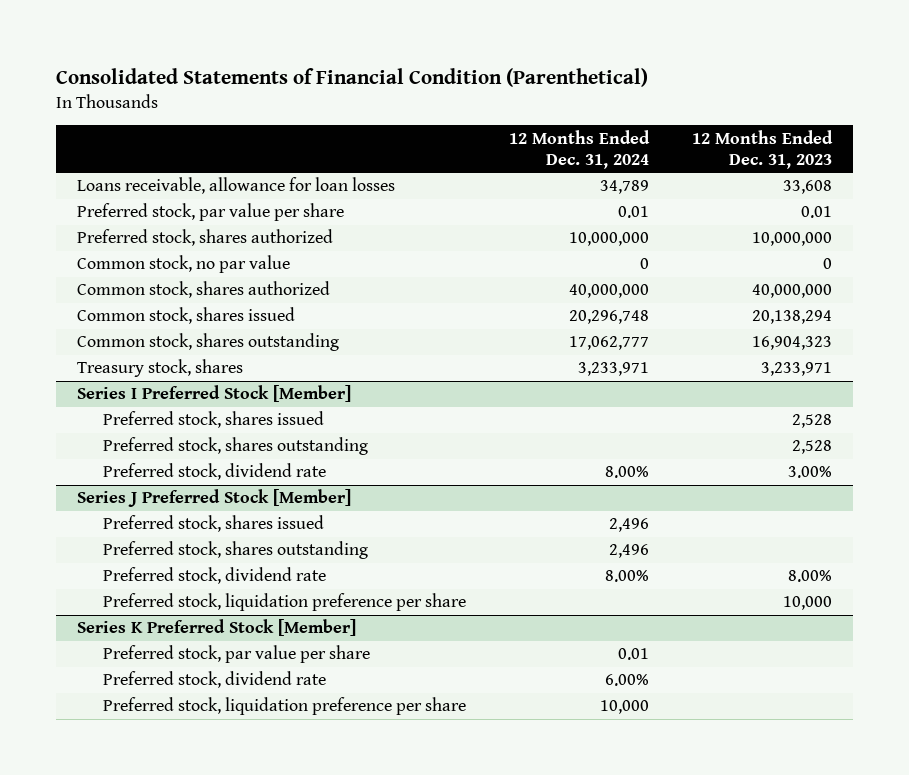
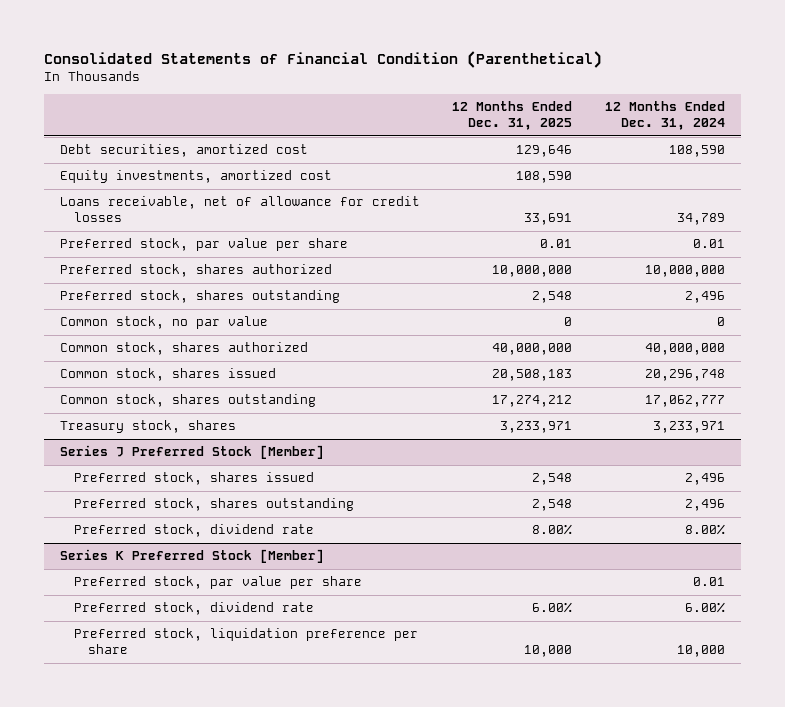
- | 12 Months Ended Dec. 31, 2024 | 12 Months Ended Dec. 31, 2023
+ | 12 Months Ended Dec. 31, 2025 | 12 Months Ended Dec. 31, 2024
- Loans receivable, allowance for loan losses | 34,789 | 33,608
+ Debt securities, amortized cost | 129,646 | 108,590
+ Equity investments, amortized cost | 108,590 |
+ Loans receivable, net of allowance for credit losses | 33,691 | 34,789
+ Preferred stock, shares outstanding | 2,548 | 2,496
- Series I Preferred Stock [Member]
- Preferred stock, shares issued | | 2,528
- Preferred stock, shares outstanding | | 2,528
- Preferred stock, dividend rate | 8.00% | 3.00%
@ Series J Preferred Stock [Member]
- Preferred stock, liquidation preference per share | | 10,000

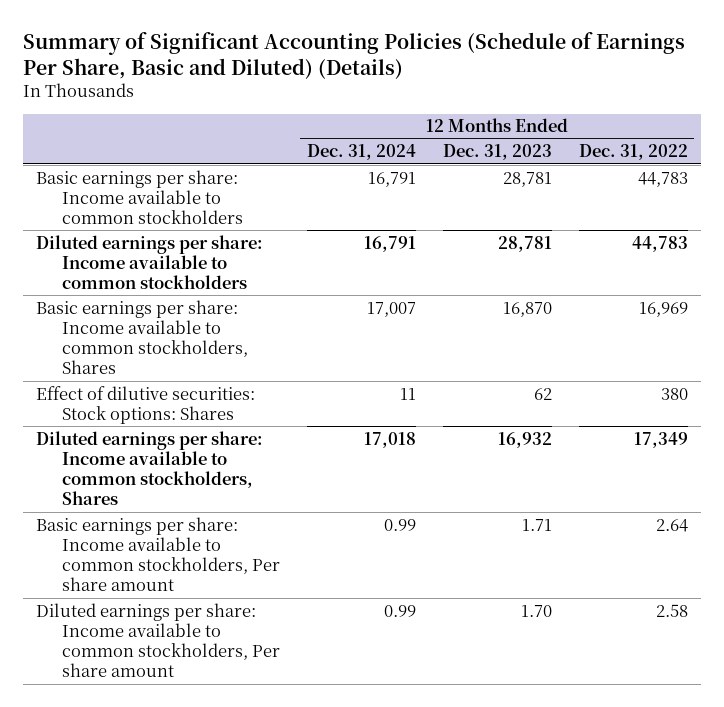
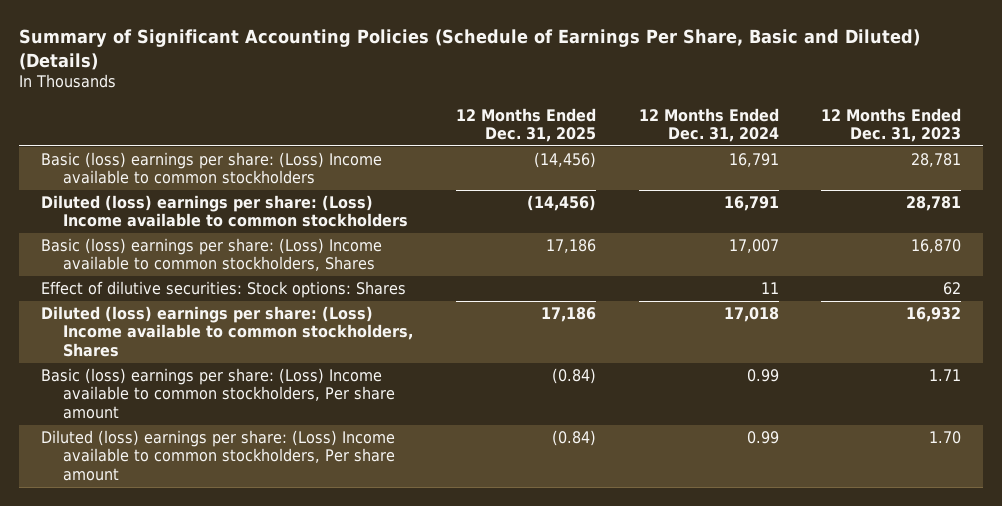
- | 12 Months Ended Dec. 31, 2024 | 12 Months Ended Dec. 31, 2023 | 12 Months Ended Dec. 31, 2022
+ | 12 Months Ended Dec. 31, 2025 | 12 Months Ended Dec. 31, 2024 | 12 Months Ended Dec. 31, 2023
- Basic earnings per share: Income available to common stockholders | 16,791 | 28,781 | 44,783
- Diluted earnings per share: Income available to common stockholders | 16,791 | 28,781 | 44,783
- Basic earnings per share: Income available to common stockholders, Shares | 17,007 | 16,870 | 16,969
+ Basic (loss) earnings per share: (Loss) Income available to common stockholders | (14,456) | 16,791 | 28,781
+ Diluted (loss) earnings per share: (Loss) Income available to common stockholders | (14,456) | 16,791 | 28,781
+ Basic (loss) earnings per share: (Loss) Income available to common stockholders, Shares | 17,186 | 17,007 | 16,870
- Diluted earnings per share: Income available to common stockholders, Shares | 17,018 | 16,932 | 17,349
- Basic earnings per share: Income available to common stockholders, Per share amount | 0.99 | 1.71 | 2.64
- Diluted earnings per share: Income available to common stockholders, Per share amount | 0.99 | 1.70 | 2.58
+ Diluted (loss) earnings per share: (Loss) Income available to common stockholders, Shares | 17,186 | 17,018 | 16,932
+ Basic (loss) earnings per share: (Loss) Income available to common stockholders, Per share amount | (0.84) | 0.99 | 1.71
+ Diluted (loss) earnings per share: (Loss) Income available to common stockholders, Per share amount | (0.84) | 0.99 | 1.70

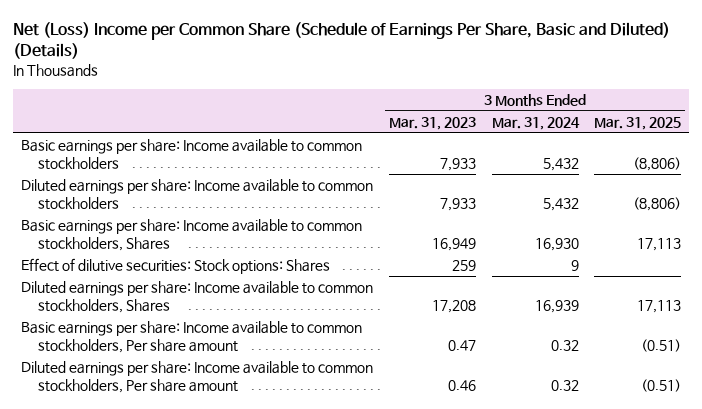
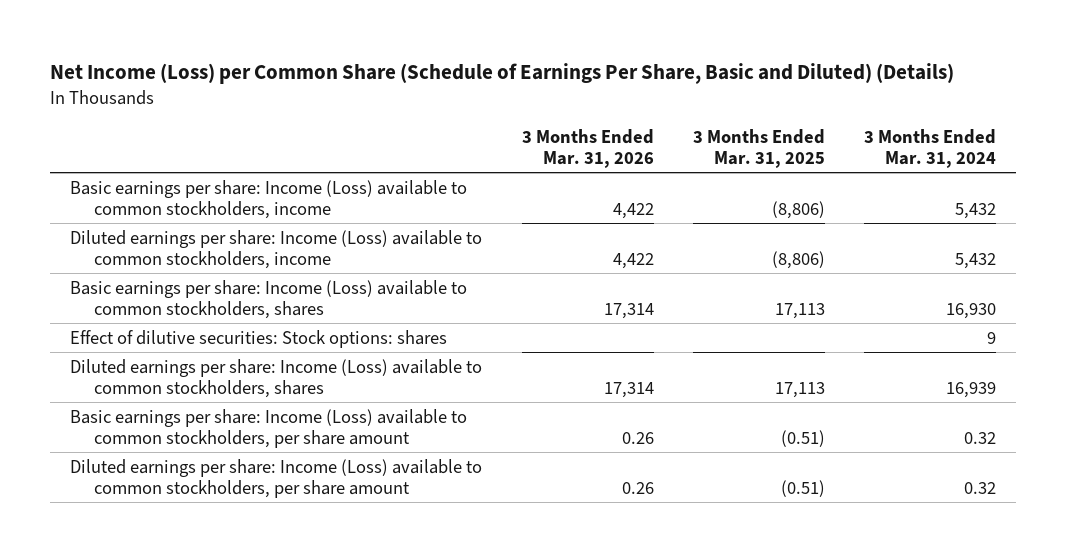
- Net (Loss) Income per Common Share (Schedule of Earnings Per Share, Basic and Diluted) (Details)
+ Net Income (Loss) per Common Share (Schedule of Earnings Per Share, Basic and Diluted) (Details)
- | 3 Months Ended Mar. 31, 2023 | 3 Months Ended Mar. 31, 2024 | 3 Months Ended Mar. 31, 2025
+ | 3 Months Ended Mar. 31, 2026 | 3 Months Ended Mar. 31, 2025 | 3 Months Ended Mar. 31, 2024
- Basic earnings per share: Income available to common stockholders | 7,933 | 5,432 | (8,806)
- Diluted earnings per share: Income available to common stockholders | 7,933 | 5,432 | (8,806)
- Basic earnings per share: Income available to common stockholders, Shares | 16,949 | 16,930 | 17,113
- Effect of dilutive securities: Stock options: Shares | 259 | 9 |
- Diluted earnings per share: Income available to common stockholders, Shares | 17,208 | 16,939 | 17,113
- Basic earnings per share: Income available to common stockholders, Per share amount | 0.47 | 0.32 | (0.51)
- Diluted earnings per share: Income available to common stockholders, Per share amount | 0.46 | 0.32 | (0.51)
+ Basic earnings per share: Income (Loss) available to common stockholders, income | 4,422 | (8,806) | 5,432
+ Diluted earnings per share: Income (Loss) available to common stockholders, income | 4,422 | (8,806) | 5,432
+ Basic earnings per share: Income (Loss) available to common stockholders, shares | 17,314 | 17,113 | 16,930
+ Effect of dilutive securities: Stock options: shares | | | 9
+ Diluted earnings per share: Income (Loss) available to common stockholders, shares | 17,314 | 17,113 | 16,939
+ Basic earnings per share: Income (Loss) available to common stockholders, per share amount | 0.26 | (0.51) | 0.32
+ Diluted earnings per share: Income (Loss) available to common stockholders, per share amount | 0.26 | (0.51) | 0.32

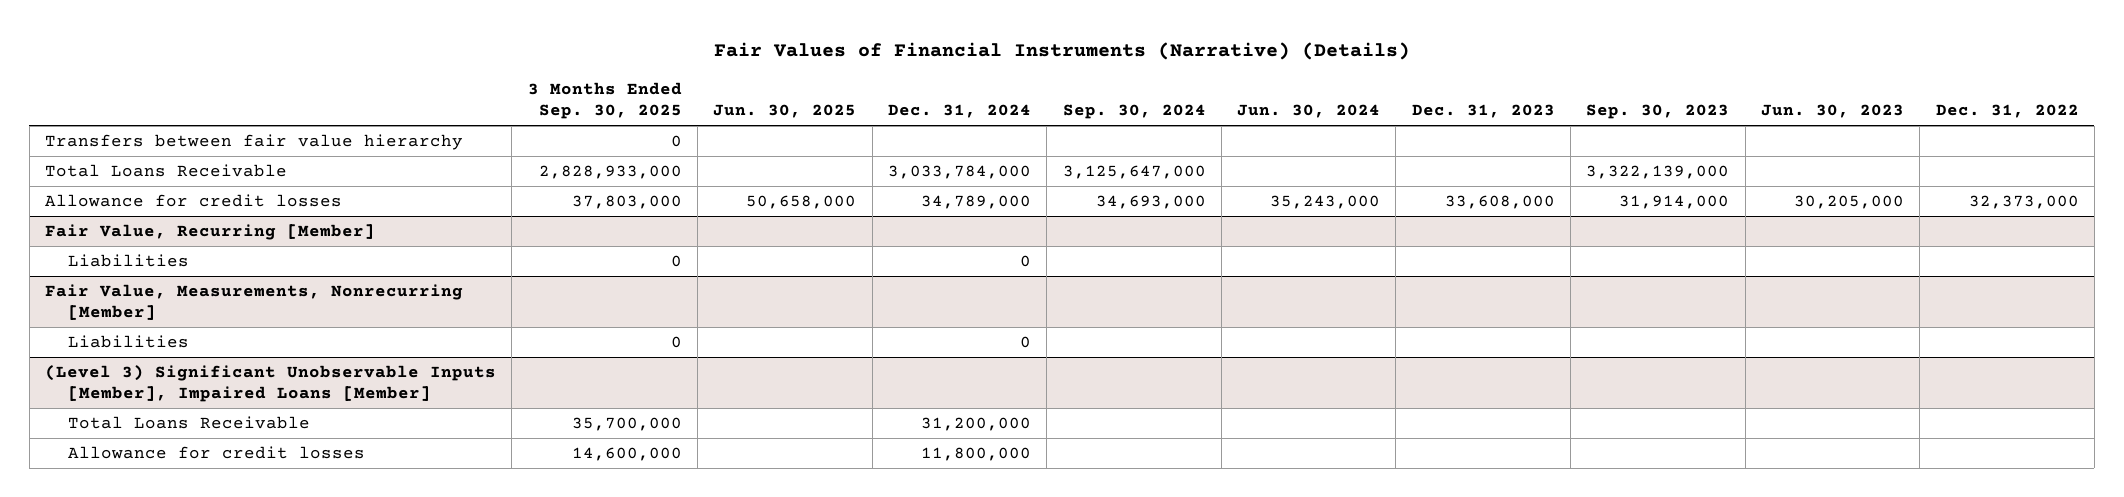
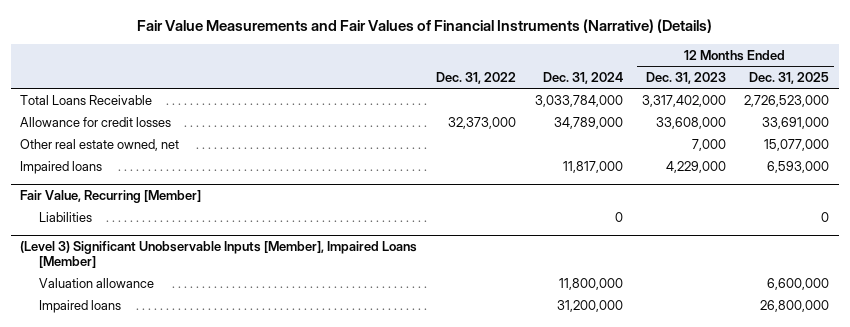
- Fair Values of Financial Instruments (Narrative) (Details)
+ Fair Value Measurements and Fair Values of Financial Instruments (Narrative) (Details)
- | 3 Months Ended Sep. 30, 2025 | Jun. 30, 2025 | Dec. 31, 2024 | Sep. 30, 2024 | Jun. 30, 2024 | Dec. 31, 2023 | Sep. 30, 2023 | Jun. 30, 2023 | Dec. 31, 2022
+ | Dec. 31, 2022 | Dec. 31, 2024 | 12 Months Ended Dec. 31, 2023 | 12 Months Ended Dec. 31, 2025
- Transfers between fair value hierarchy | 0 | | | | | | | |
+ Other real estate owned, net | | | 7,000 | 15,077,000
+ Impaired loans | | 11,817,000 | 4,229,000 | 6,593,000
- Fair Value, Measurements, Nonrecurring [Member]
- Liabilities | 0 | | 0 | | | | | |
@ (Level 3) Significant Unobservable Inputs [Member], Impaired Loans [Member]
- Total Loans Receivable | 35,700,000 | | 31,200,000 | | | | | |
- Allowance for credit losses | 14,600,000 | | 11,800,000 | | | | | |
+ Valuation allowance | | 11,800,000 | | 6,600,000
+ Impaired loans | | 31,200,000 | | 26,800,000

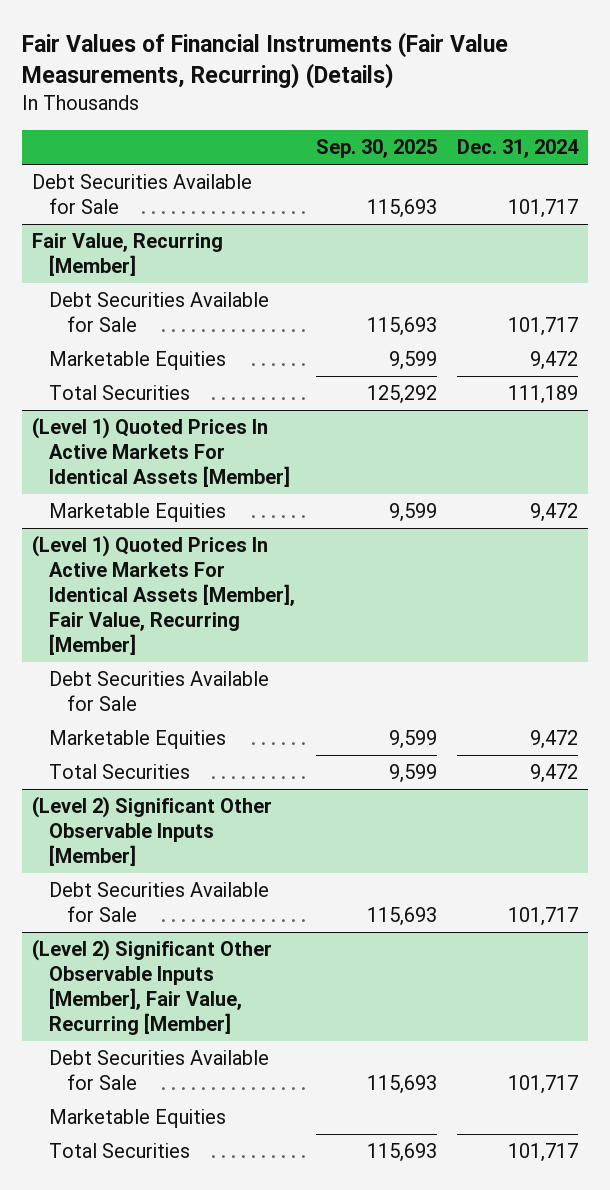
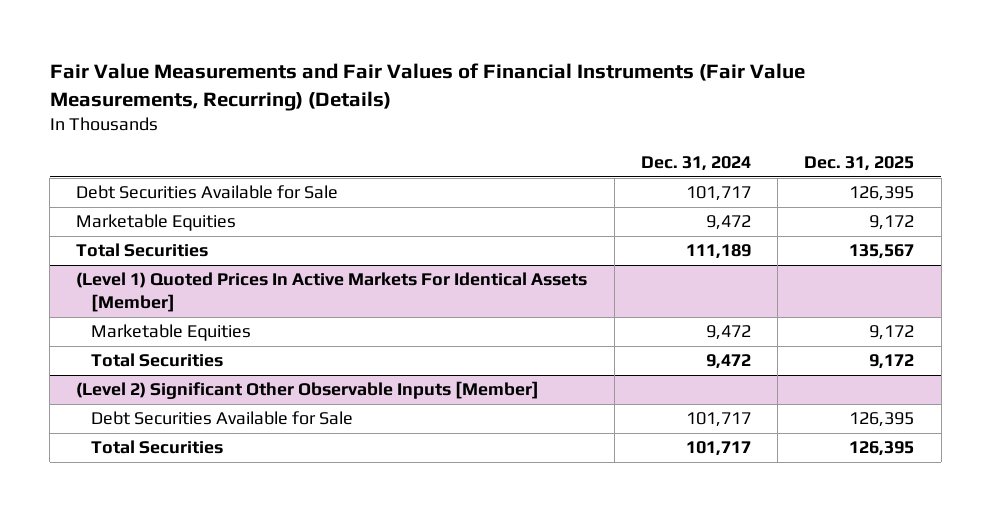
- Fair Values of Financial Instruments (Fair Value Measurements, Recurring) (Details)
+ Fair Value Measurements and Fair Values of Financial Instruments (Fair Value Measurements, Recurring) (Details)
- | Sep. 30, 2025 | Dec. 31, 2024
+ | Dec. 31, 2024 | Dec. 31, 2025
- Fair Value, Recurring [Member]
- Debt Securities Available for Sale | 115,693 | 101,717
- (Level 1) Quoted Prices In Active Markets For Identical Assets [Member], Fair Value, Recurring [Member]
- Debt Securities Available for Sale
- Marketable Equities | 9,599 | 9,472
- (Level 2) Significant Other Observable Inputs [Member], Fair Value, Recurring [Member]
- Debt Securities Available for Sale | 115,693 | 101,717
- Marketable Equities

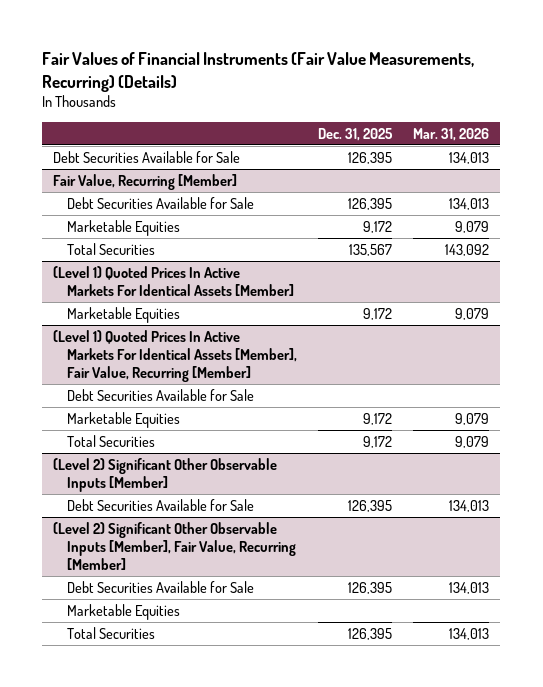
- Fair Value Measurements and Fair Values of Financial Instruments (Fair Value Measurements, Recurring) (Details)
+ Fair Values of Financial Instruments (Fair Value Measurements, Recurring) (Details)
- | Dec. 31, 2024 | Dec. 31, 2025
+ | Dec. 31, 2025 | Mar. 31, 2026
+ Fair Value, Recurring [Member]
+ Debt Securities Available for Sale | 126,395 | 134,013
+ (Level 1) Quoted Prices In Active Markets For Identical Assets [Member], Fair Value, Recurring [Member]
+ Debt Securities Available for Sale
+ Marketable Equities | 9,172 | 9,079
+ (Level 2) Significant Other Observable Inputs [Member], Fair Value, Recurring [Member]
+ Debt Securities Available for Sale | 126,395 | 134,013
+ Marketable Equities

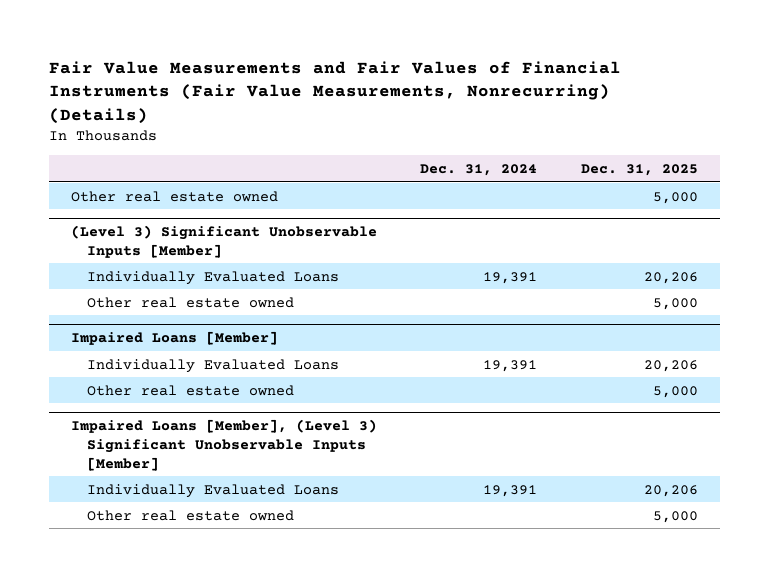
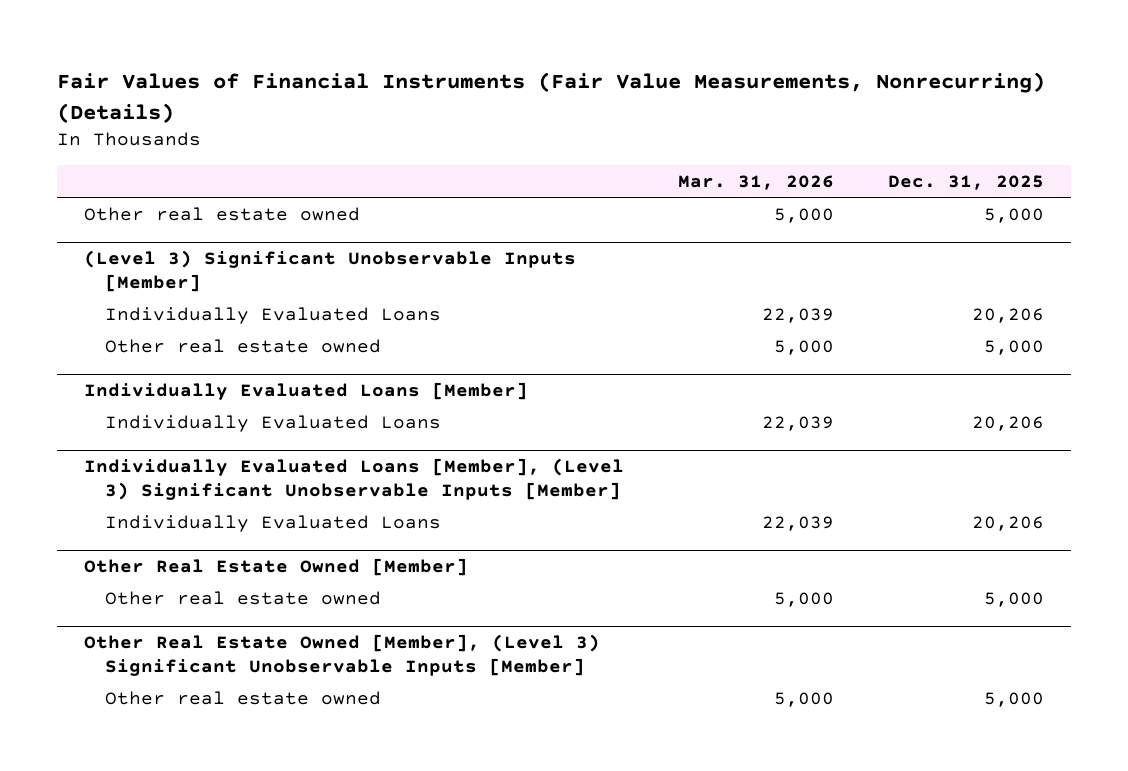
- Fair Value Measurements and Fair Values of Financial Instruments (Fair Value Measurements, Nonrecurring) (Details)
+ Fair Values of Financial Instruments (Fair Value Measurements, Nonrecurring) (Details)
- | Dec. 31, 2024 | Dec. 31, 2025
+ | Mar. 31, 2026 | Dec. 31, 2025
- Impaired Loans [Member]
+ Individually Evaluated Loans [Member]
- Other real estate owned | | 5,000
- Impaired Loans [Member], (Level 3) Significant Unobservable Inputs [Member]
+ Individually Evaluated Loans [Member], (Level 3) Significant Unobservable Inputs [Member]
+ Other Real Estate Owned [Member]
+ Other Real Estate Owned [Member], (Level 3) Significant Unobservable Inputs [Member]
+ Other real estate owned | 5,000 | 5,000

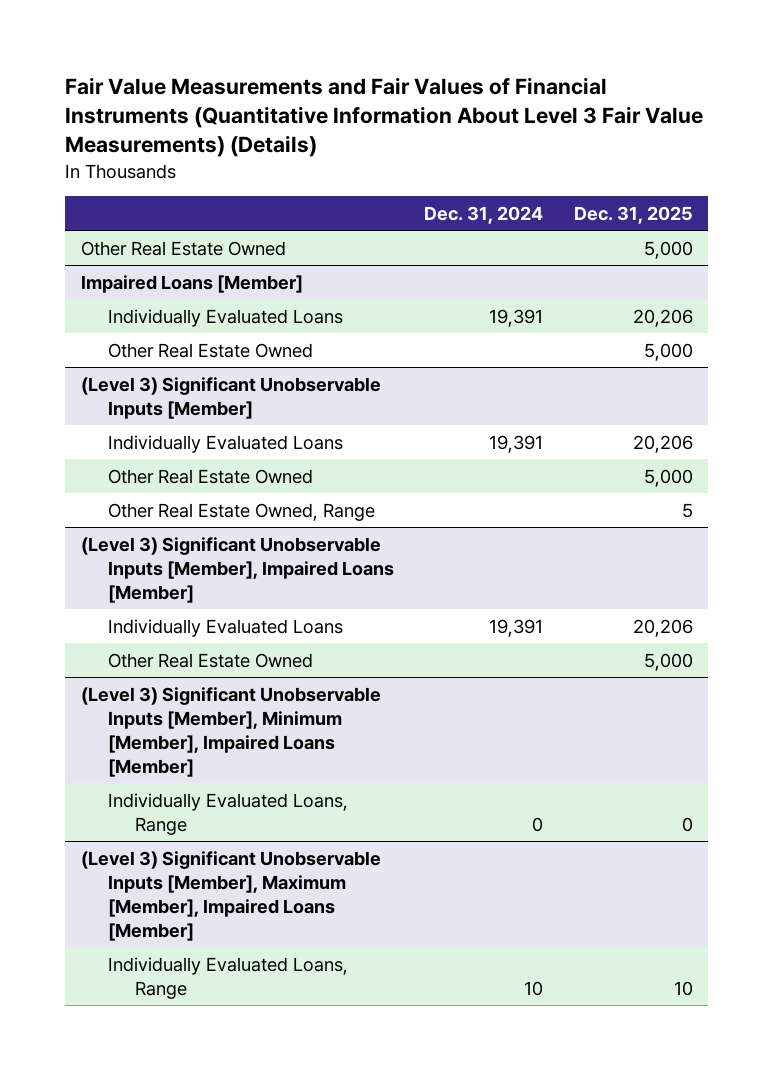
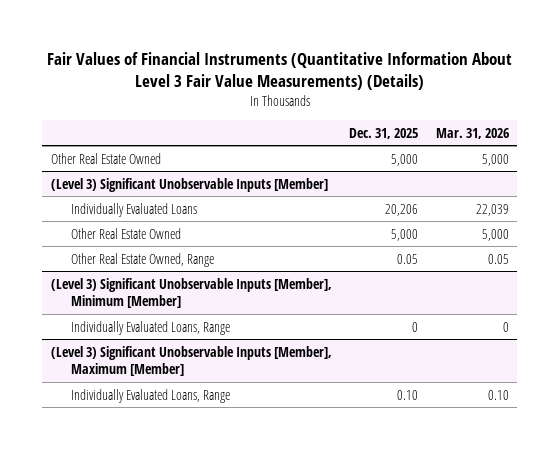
- Fair Value Measurements and Fair Values of Financial Instruments (Quantitative Information About Level 3 Fair Value Measurements) (Details)
+ Fair Values of Financial Instruments (Quantitative Information About Level 3 Fair Value Measurements) (Details)
- | Dec. 31, 2024 | Dec. 31, 2025
+ | Dec. 31, 2025 | Mar. 31, 2026
- Impaired Loans [Member]
- Individually Evaluated Loans | 19,391 | 20,206
- Other Real Estate Owned | | 5,000
@ (Level 3) Significant Unobservable Inputs [Member]
- Other Real Estate Owned, Range | | 5
- (Level 3) Significant Unobservable Inputs [Member], Impaired Loans [Member]
- Individually Evaluated Loans | 19,391 | 20,206
- Other Real Estate Owned | | 5,000
- (Level 3) Significant Unobservable Inputs [Member], Minimum [Member], Impaired Loans [Member]
@ (Level 3) Significant Unobservable Inputs [Member]
+ Other Real Estate Owned, Range | 0.05 | 0.05
+ (Level 3) Significant Unobservable Inputs [Member], Minimum [Member]
- (Level 3) Significant Unobservable Inputs [Member], Maximum [Member], Impaired Loans [Member]
- Individually Evaluated Loans, Range | 10 | 10
+ (Level 3) Significant Unobservable Inputs [Member], Maximum [Member]
+ Individually Evaluated Loans, Range | 0.10 | 0.10

